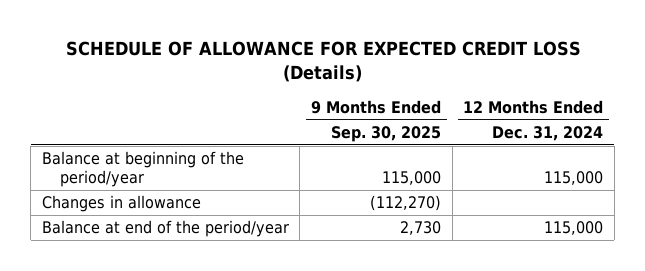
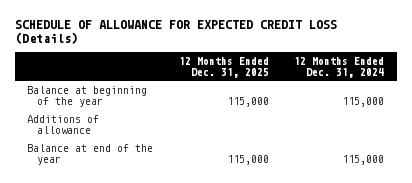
- | 9 Months Ended Sep. 30, 2025 | 12 Months Ended Dec. 31, 2024
+ | 12 Months Ended Dec. 31, 2025 | 12 Months Ended Dec. 31, 2024
- Balance at beginning of the period/year | 115,000 | 115,000
- Changes in allowance | (112,270) |
- Balance at end of the period/year | 2,730 | 115,000
+ Balance at beginning of the year | 115,000 | 115,000
+ Additions of allowance
+ Balance at end of the year | 115,000 | 115,000

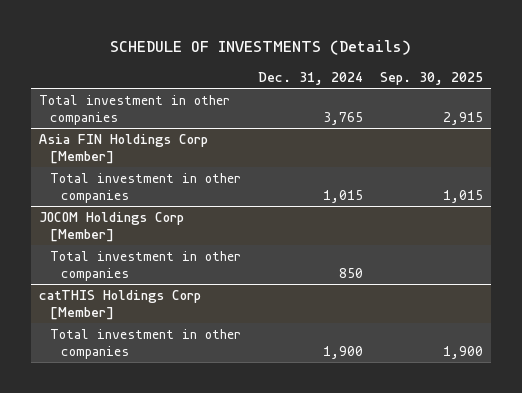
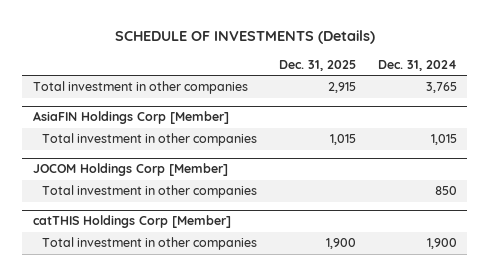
- | Dec. 31, 2024 | Sep. 30, 2025
+ | Dec. 31, 2025 | Dec. 31, 2024
- Asia FIN Holdings Corp [Member]
+ AsiaFIN Holdings Corp [Member]

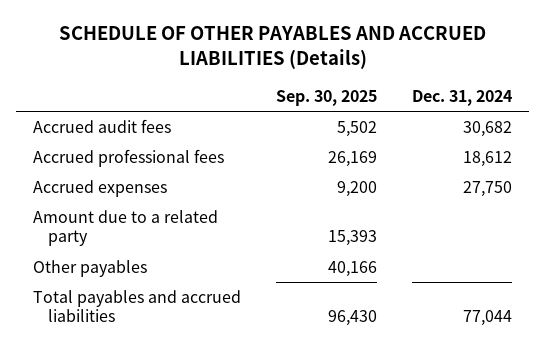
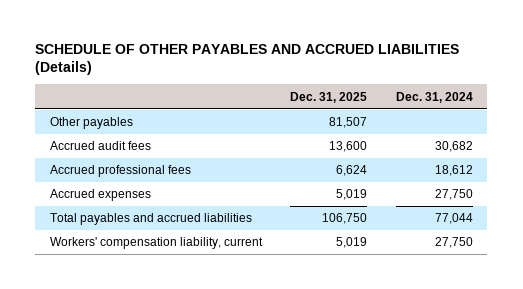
- | Sep. 30, 2025 | Dec. 31, 2024
+ | Dec. 31, 2025 | Dec. 31, 2024
moved up: Other payables | 81,507 |
- Amount due to a related party | 15,393 |
+ Workers' compensation liability, current | 5,019 | 27,750

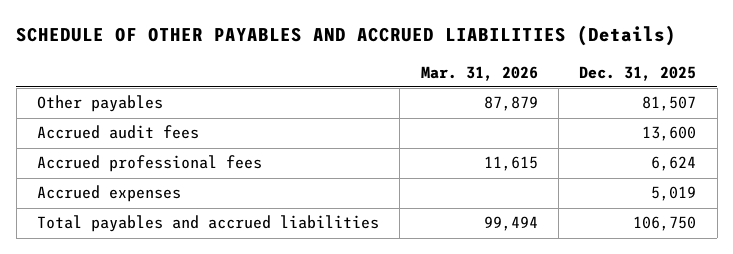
- | Dec. 31, 2025 | Dec. 31, 2024
+ | Mar. 31, 2026 | Dec. 31, 2025
- Workers' compensation liability, current | 5,019 | 27,750

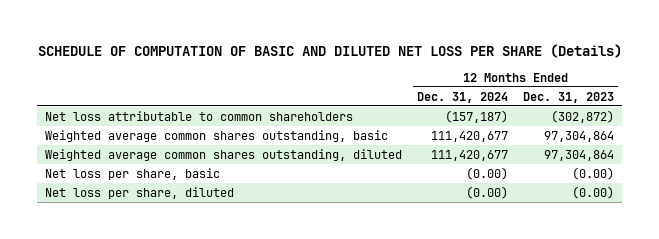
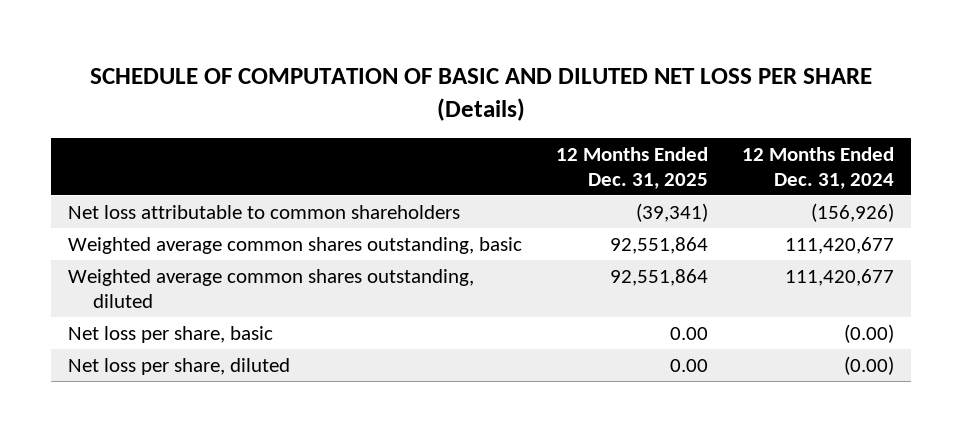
- | 12 Months Ended Dec. 31, 2024 | 12 Months Ended Dec. 31, 2023
+ | 12 Months Ended Dec. 31, 2025 | 12 Months Ended Dec. 31, 2024
- Net loss attributable to common shareholders | (157,187) | (302,872)
+ Net loss attributable to common shareholders | (39,341) | (156,926)

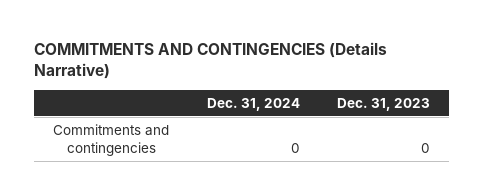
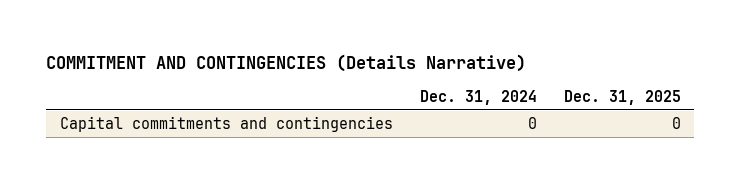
- COMMITMENTS AND CONTINGENCIES (Details Narrative)
+ COMMITMENT AND CONTINGENCIES (Details Narrative)
- | Dec. 31, 2024 | Dec. 31, 2023
+ | Dec. 31, 2024 | Dec. 31, 2025
- Commitments and contingencies | 0 | 0
+ Capital commitments and contingencies | 0 | 0

